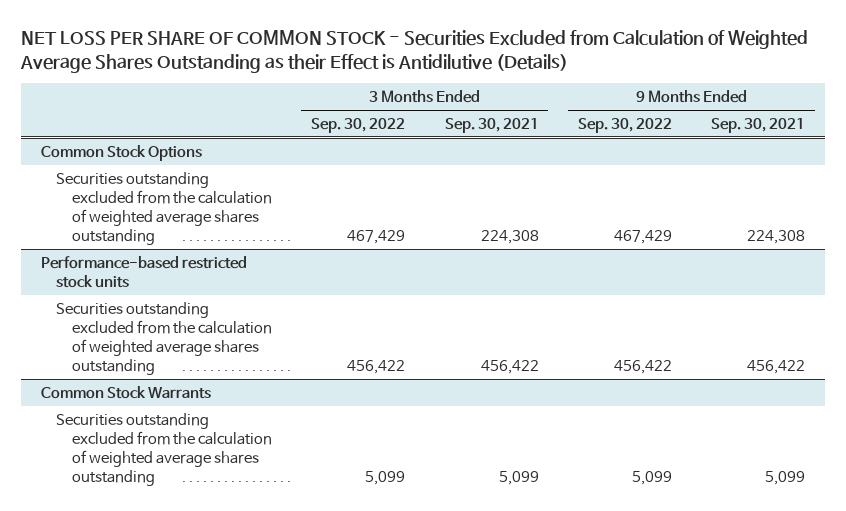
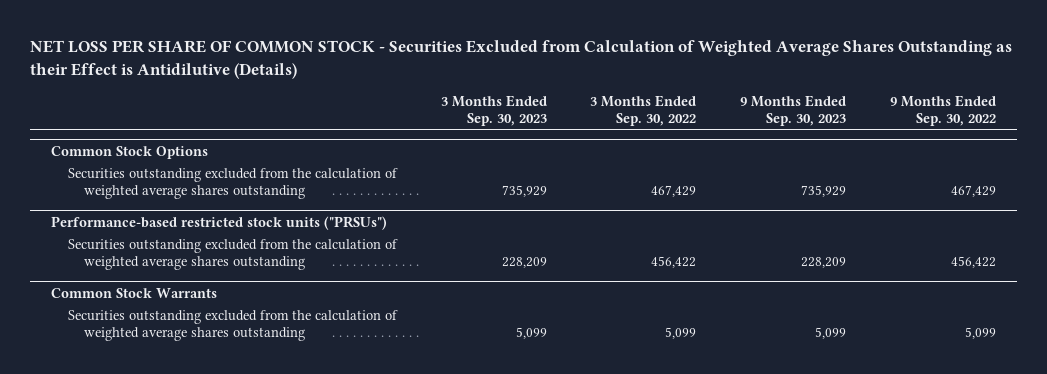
- | 3 Months Ended Sep. 30, 2022 | 3 Months Ended Sep. 30, 2021 | 9 Months Ended Sep. 30, 2022 | 9 Months Ended Sep. 30, 2021
+ | 3 Months Ended Sep. 30, 2023 | 3 Months Ended Sep. 30, 2022 | 9 Months Ended Sep. 30, 2023 | 9 Months Ended Sep. 30, 2022
- Performance-based restricted stock units
+ Performance-based restricted stock units ("PRSUs")

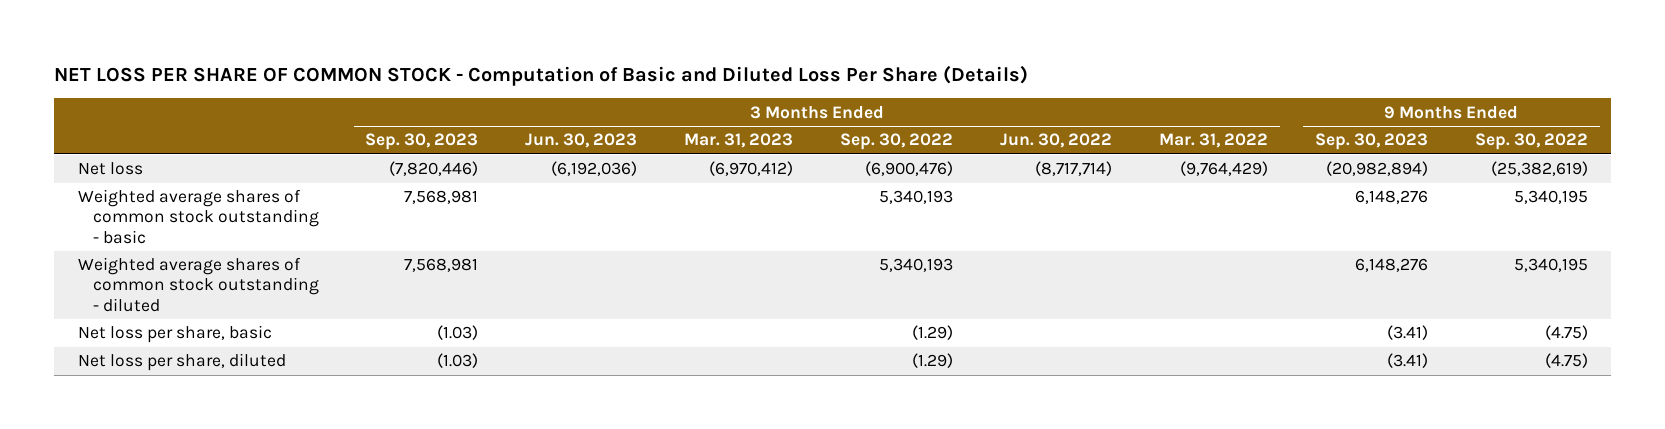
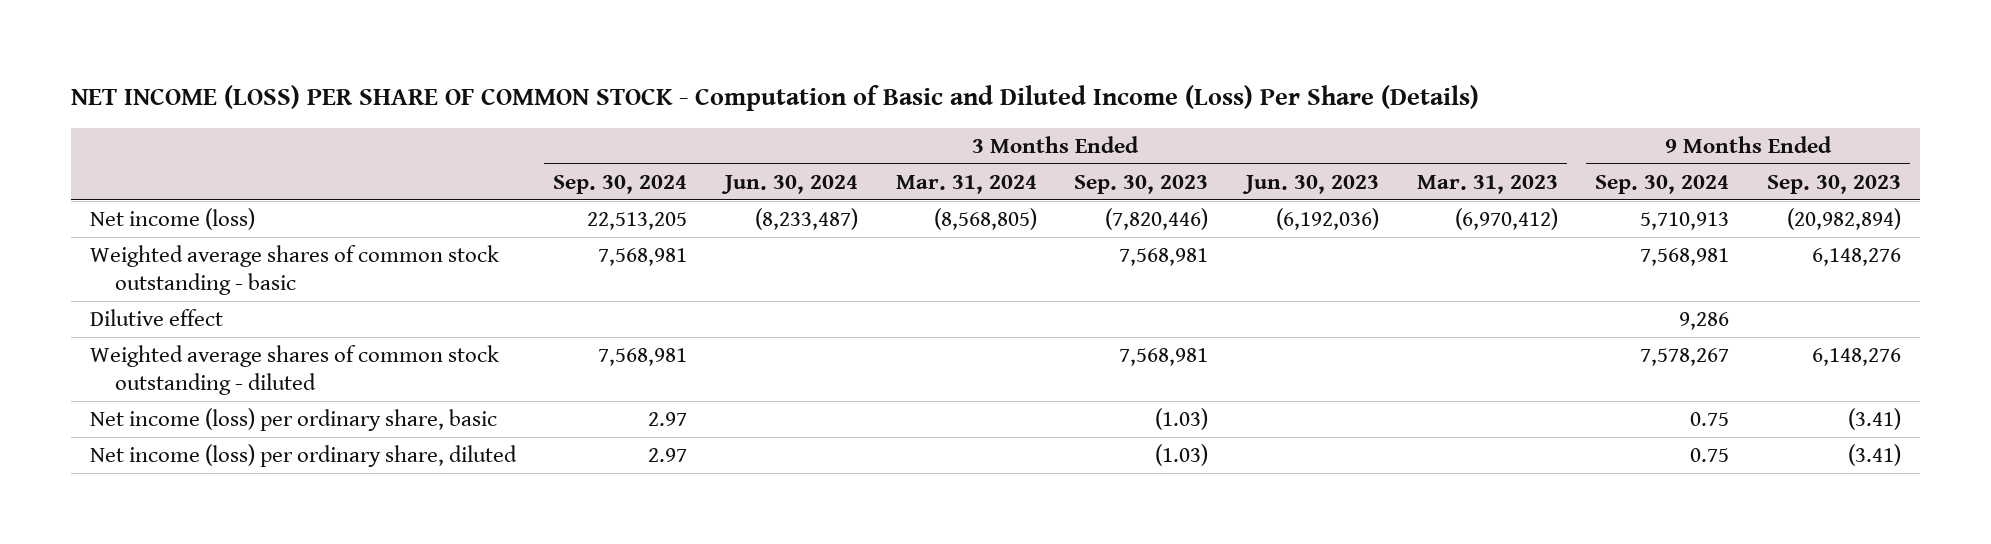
- NET LOSS PER SHARE OF COMMON STOCK - Computation of Basic and Diluted Loss Per Share (Details)
+ NET INCOME (LOSS) PER SHARE OF COMMON STOCK - Computation of Basic and Diluted Income (Loss) Per Share (Details)
- | 3 Months Ended Sep. 30, 2023 | 3 Months Ended Jun. 30, 2023 | 3 Months Ended Mar. 31, 2023 | 3 Months Ended Sep. 30, 2022 | 3 Months Ended Jun. 30, 2022 | 3 Months Ended Mar. 31, 2022 | 9 Months Ended Sep. 30, 2023 | 9 Months Ended Sep. 30, 2022
+ | 3 Months Ended Sep. 30, 2024 | 3 Months Ended Jun. 30, 2024 | 3 Months Ended Mar. 31, 2024 | 3 Months Ended Sep. 30, 2023 | 3 Months Ended Jun. 30, 2023 | 3 Months Ended Mar. 31, 2023 | 9 Months Ended Sep. 30, 2024 | 9 Months Ended Sep. 30, 2023
- Net loss | (7,820,446) | (6,192,036) | (6,970,412) | (6,900,476) | (8,717,714) | (9,764,429) | (20,982,894) | (25,382,619)
+ Net income (loss) | 22,513,205 | (8,233,487) | (8,568,805) | (7,820,446) | (6,192,036) | (6,970,412) | 5,710,913 | (20,982,894)
+ Dilutive effect | | | | | | | 9,286 |
- Net loss per share, basic | (1.03) | | | (1.29) | | | (3.41) | (4.75)
- Net loss per share, diluted | (1.03) | | | (1.29) | | | (3.41) | (4.75)
+ Net income (loss) per ordinary share, basic | 2.97 | | | (1.03) | | | 0.75 | (3.41)
+ Net income (loss) per ordinary share, diluted | 2.97 | | | (1.03) | | | 0.75 | (3.41)

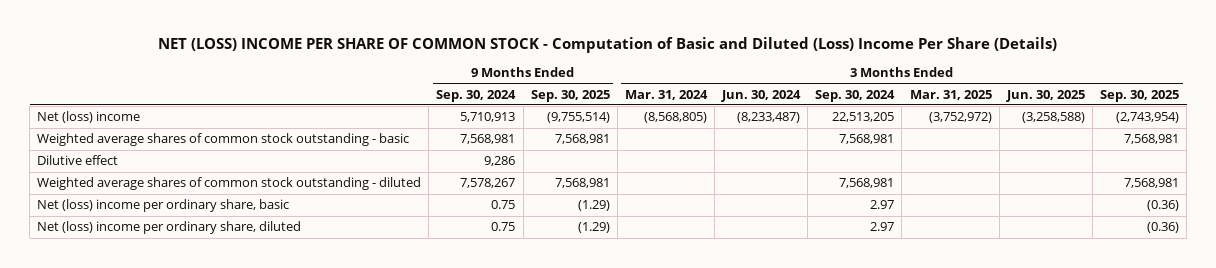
- NET INCOME (LOSS) PER SHARE OF COMMON STOCK - Computation of Basic and Diluted Income (Loss) Per Share (Details)
+ NET (LOSS) INCOME PER SHARE OF COMMON STOCK - Computation of Basic and Diluted (Loss) Income Per Share (Details)
- | 3 Months Ended Sep. 30, 2024 | 3 Months Ended Jun. 30, 2024 | 3 Months Ended Mar. 31, 2024 | 3 Months Ended Sep. 30, 2023 | 3 Months Ended Jun. 30, 2023 | 3 Months Ended Mar. 31, 2023 | 9 Months Ended Sep. 30, 2024 | 9 Months Ended Sep. 30, 2023
+ | 9 Months Ended Sep. 30, 2024 | 9 Months Ended Sep. 30, 2025 | 3 Months Ended Mar. 31, 2024 | 3 Months Ended Jun. 30, 2024 | 3 Months Ended Sep. 30, 2024 | 3 Months Ended Mar. 31, 2025 | 3 Months Ended Jun. 30, 2025 | 3 Months Ended Sep. 30, 2025
- Net income (loss) | 22,513,205 | (8,233,487) | (8,568,805) | (7,820,446) | (6,192,036) | (6,970,412) | 5,710,913 | (20,982,894)
+ Net (loss) income | 5,710,913 | (9,755,514) | (8,568,805) | (8,233,487) | 22,513,205 | (3,752,972) | (3,258,588) | (2,743,954)
- Net income (loss) per ordinary share, basic | 2.97 | | | (1.03) | | | 0.75 | (3.41)
- Net income (loss) per ordinary share, diluted | 2.97 | | | (1.03) | | | 0.75 | (3.41)
+ Net (loss) income per ordinary share, basic | 0.75 | (1.29) | | | 2.97 | | | (0.36)
+ Net (loss) income per ordinary share, diluted | 0.75 | (1.29) | | | 2.97 | | | (0.36)

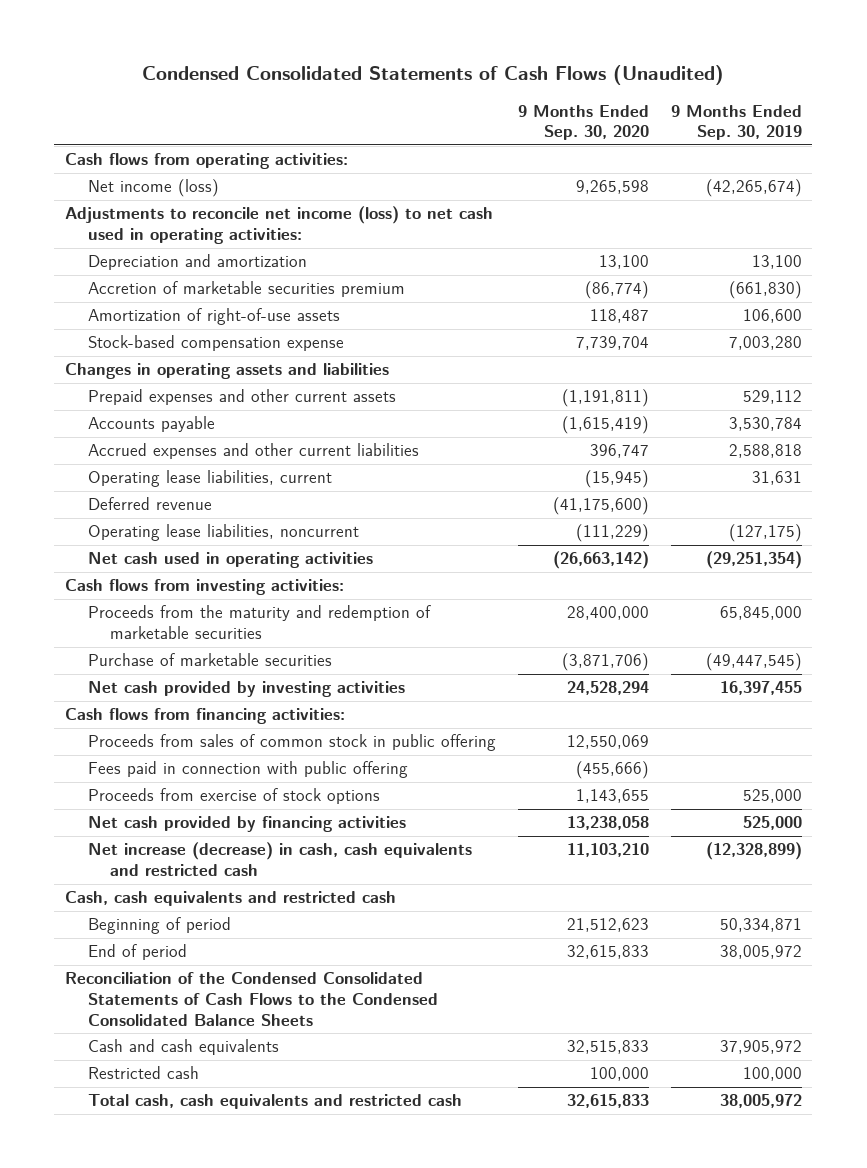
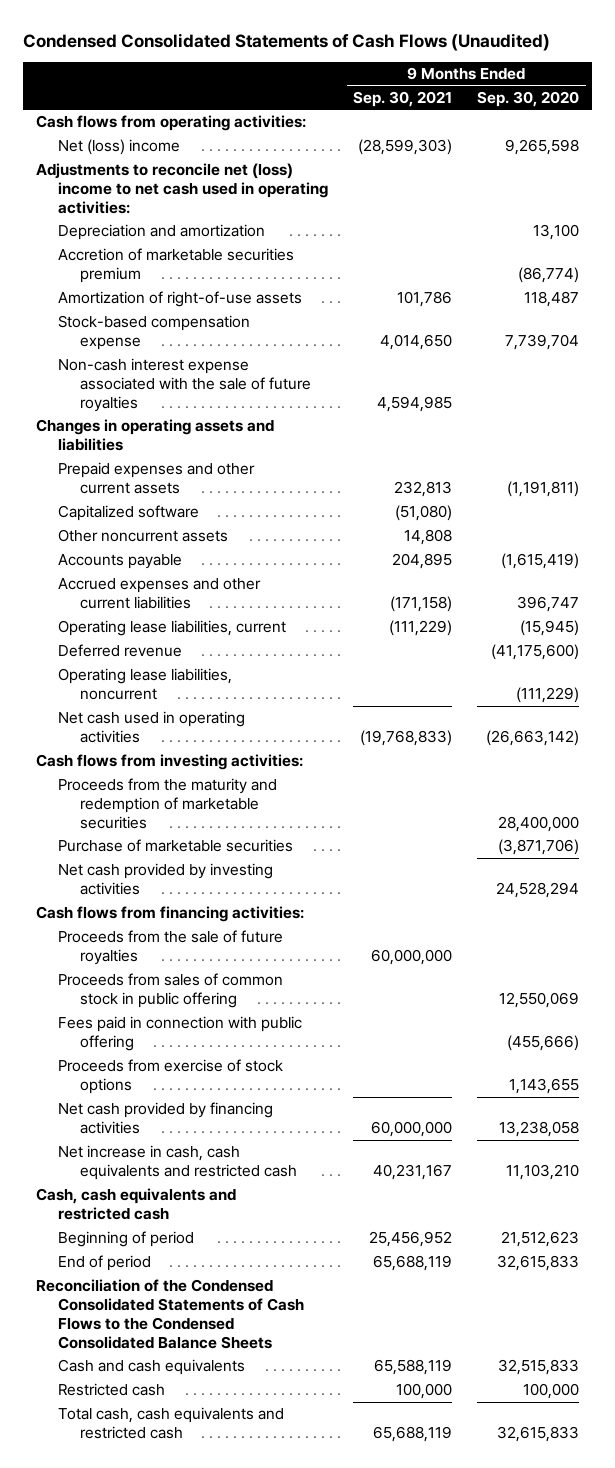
- | 9 Months Ended Sep. 30, 2020 | 9 Months Ended Sep. 30, 2019
+ | 9 Months Ended Sep. 30, 2021 | 9 Months Ended Sep. 30, 2020
- Net income (loss) | 9,265,598 | (42,265,674)
- Adjustments to reconcile net income (loss) to net cash used in operating activities:
+ Net (loss) income | (28,599,303) | 9,265,598
+ Adjustments to reconcile net (loss) income to net cash used in operating activities:
+ Non-cash interest expense associated with the sale of future royalties | 4,594,985 |
+ Capitalized software | (51,080) |
+ Other noncurrent assets | 14,808 |
+ Proceeds from the sale of future royalties | 60,000,000 |
- Net increase (decrease) in cash, cash equivalents and restricted cash | 11,103,210 | (12,328,899)
+ Net increase in cash, cash equivalents and restricted cash | 40,231,167 | 11,103,210

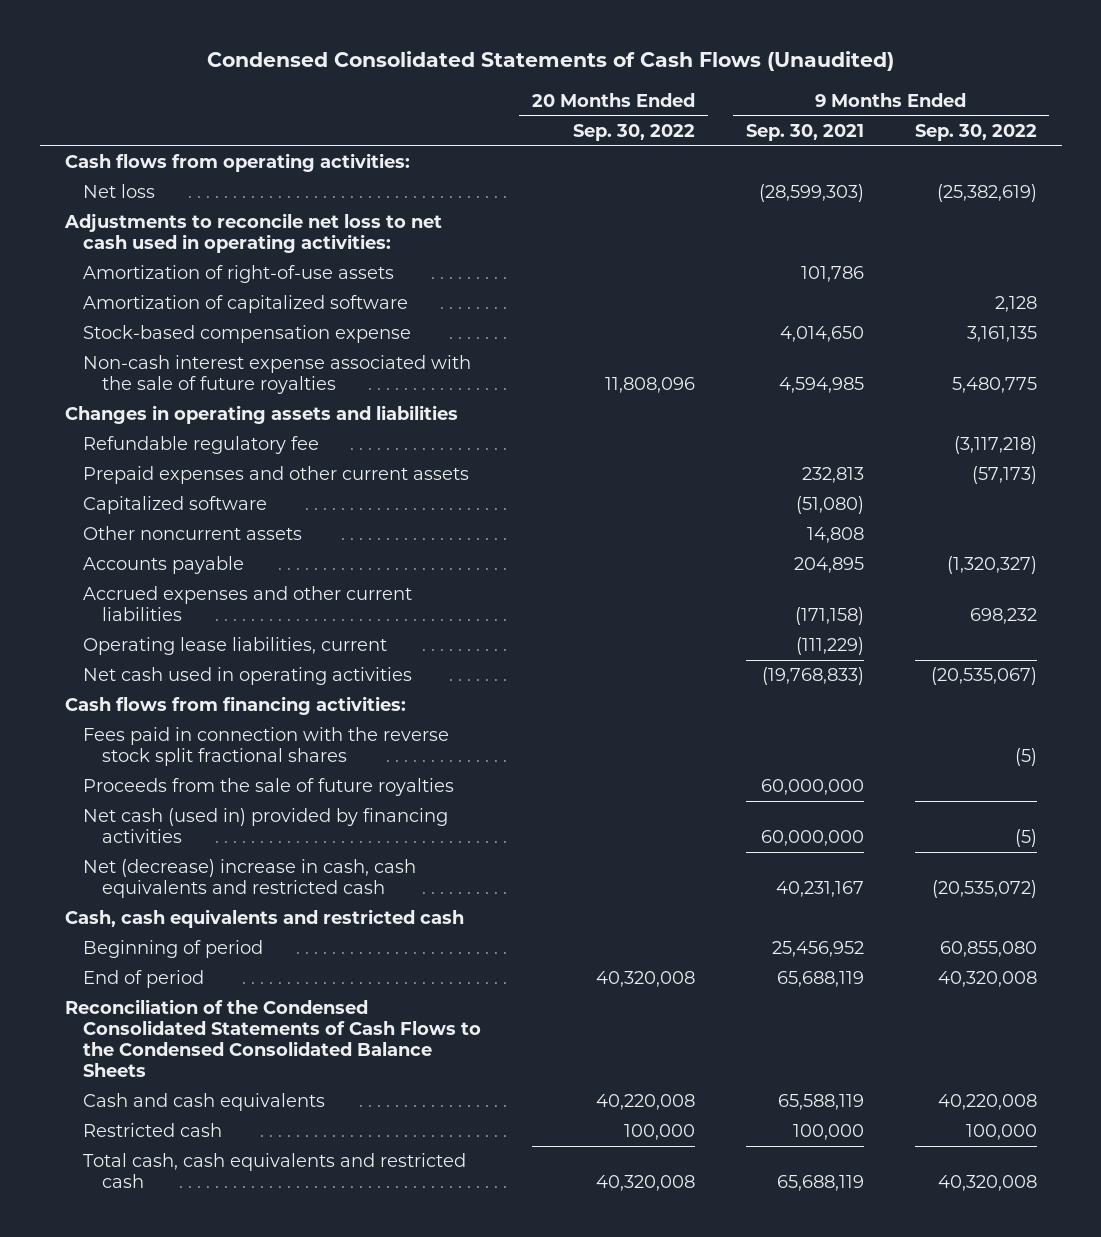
- | 9 Months Ended Sep. 30, 2021 | 9 Months Ended Sep. 30, 2020
+ | 20 Months Ended Sep. 30, 2022 | 9 Months Ended Sep. 30, 2021 | 9 Months Ended Sep. 30, 2022
- Net (loss) income | (28,599,303) | 9,265,598
- Adjustments to reconcile net (loss) income to net cash used in operating activities:
- Depreciation and amortization | | 13,100
- Accretion of marketable securities premium | | (86,774)
+ Net loss | | (28,599,303) | (25,382,619)
+ Adjustments to reconcile net loss to net cash used in operating activities:
+ Amortization of capitalized software | | | 2,128
+ Refundable regulatory fee | | | (3,117,218)
- Deferred revenue | | (41,175,600)
- Operating lease liabilities, noncurrent | | (111,229)
- Cash flows from investing activities:
- Proceeds from the maturity and redemption of marketable securities | | 28,400,000
- Purchase of marketable securities | | (3,871,706)
- Net cash provided by investing activities | | 24,528,294
+ Fees paid in connection with the reverse stock split fractional shares | | | (5)
- Proceeds from sales of common stock in public offering | | 12,550,069
- Fees paid in connection with public offering | | (455,666)
- Proceeds from exercise of stock options | | 1,143,655
- Net cash provided by financing activities | 60,000,000 | 13,238,058
- Net increase in cash, cash equivalents and restricted cash | 40,231,167 | 11,103,210
+ Net cash (used in) provided by financing activities | | 60,000,000 | (5)
+ Net (decrease) increase in cash, cash equivalents and restricted cash | | 40,231,167 | (20,535,072)

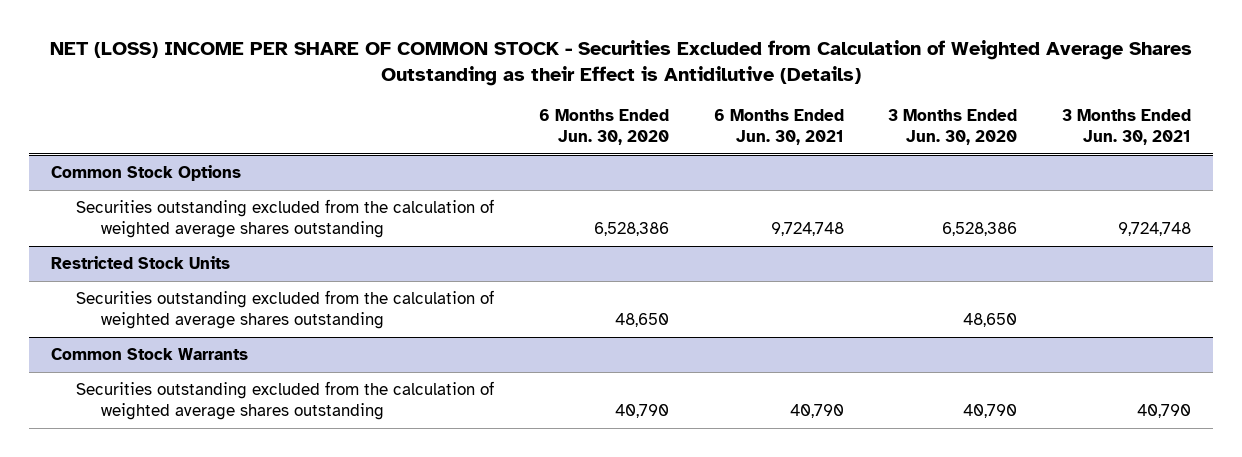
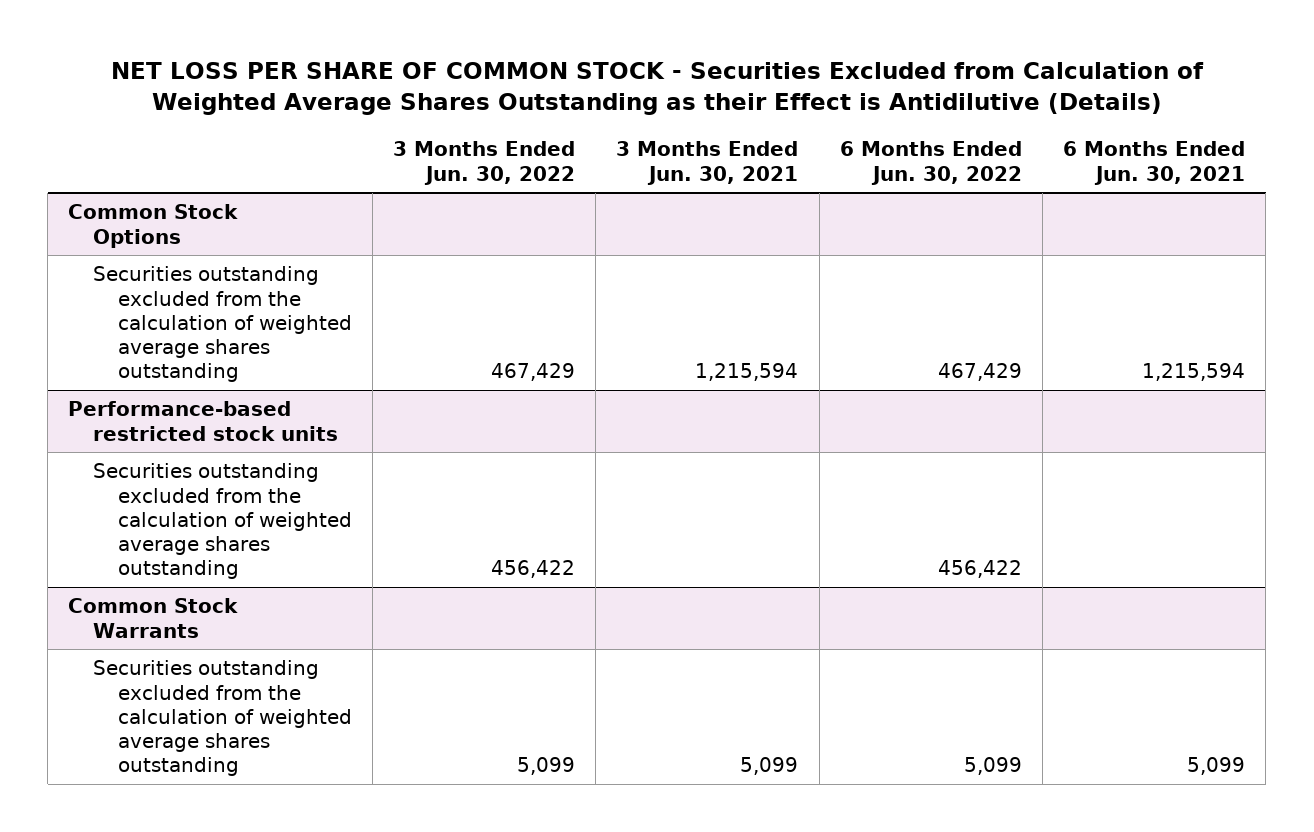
- NET (LOSS) INCOME PER SHARE OF COMMON STOCK - Securities Excluded from Calculation of Weighted Average Shares Outstanding as their Effect is Antidilutive (Details)
+ NET LOSS PER SHARE OF COMMON STOCK - Securities Excluded from Calculation of Weighted Average Shares Outstanding as their Effect is Antidilutive (Details)
- | 6 Months Ended Jun. 30, 2020 | 6 Months Ended Jun. 30, 2021 | 3 Months Ended Jun. 30, 2020 | 3 Months Ended Jun. 30, 2021
+ | 3 Months Ended Jun. 30, 2022 | 3 Months Ended Jun. 30, 2021 | 6 Months Ended Jun. 30, 2022 | 6 Months Ended Jun. 30, 2021
@ Common Stock Options
- Securities outstanding excluded from the calculation of weighted average shares outstanding | 6,528,386 | 9,724,748 | 6,528,386 | 9,724,748
- Restricted Stock Units
@ Common Stock Options
+ Securities outstanding excluded from the calculation of weighted average shares outstanding | 467,429 | 1,215,594 | 467,429 | 1,215,594
+ Performance-based restricted stock units
@ Common Stock Warrants
- Securities outstanding excluded from the calculation of weighted average shares outstanding | 40,790 | 40,790 | 40,790 | 40,790
+ Securities outstanding excluded from the calculation of weighted average shares outstanding | 5,099 | 5,099 | 5,099 | 5,099

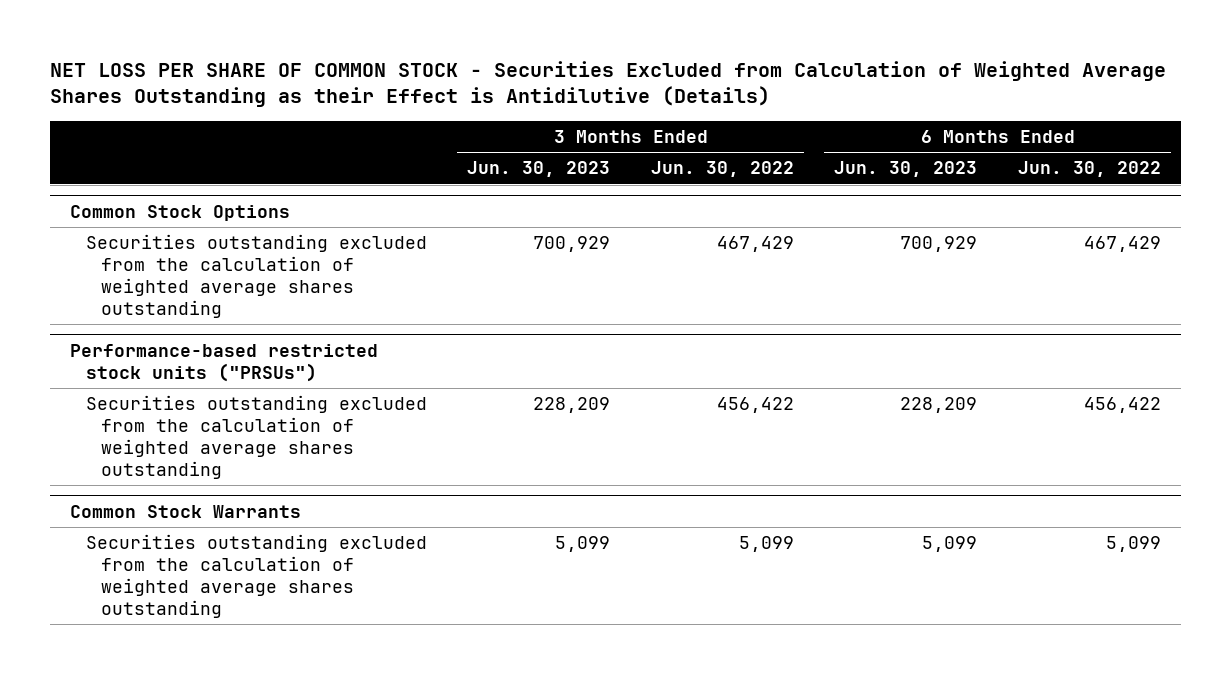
- | 3 Months Ended Jun. 30, 2022 | 3 Months Ended Jun. 30, 2021 | 6 Months Ended Jun. 30, 2022 | 6 Months Ended Jun. 30, 2021
+ | 3 Months Ended Jun. 30, 2023 | 3 Months Ended Jun. 30, 2022 | 6 Months Ended Jun. 30, 2023 | 6 Months Ended Jun. 30, 2022
- Performance-based restricted stock units
+ Performance-based restricted stock units ("PRSUs")

